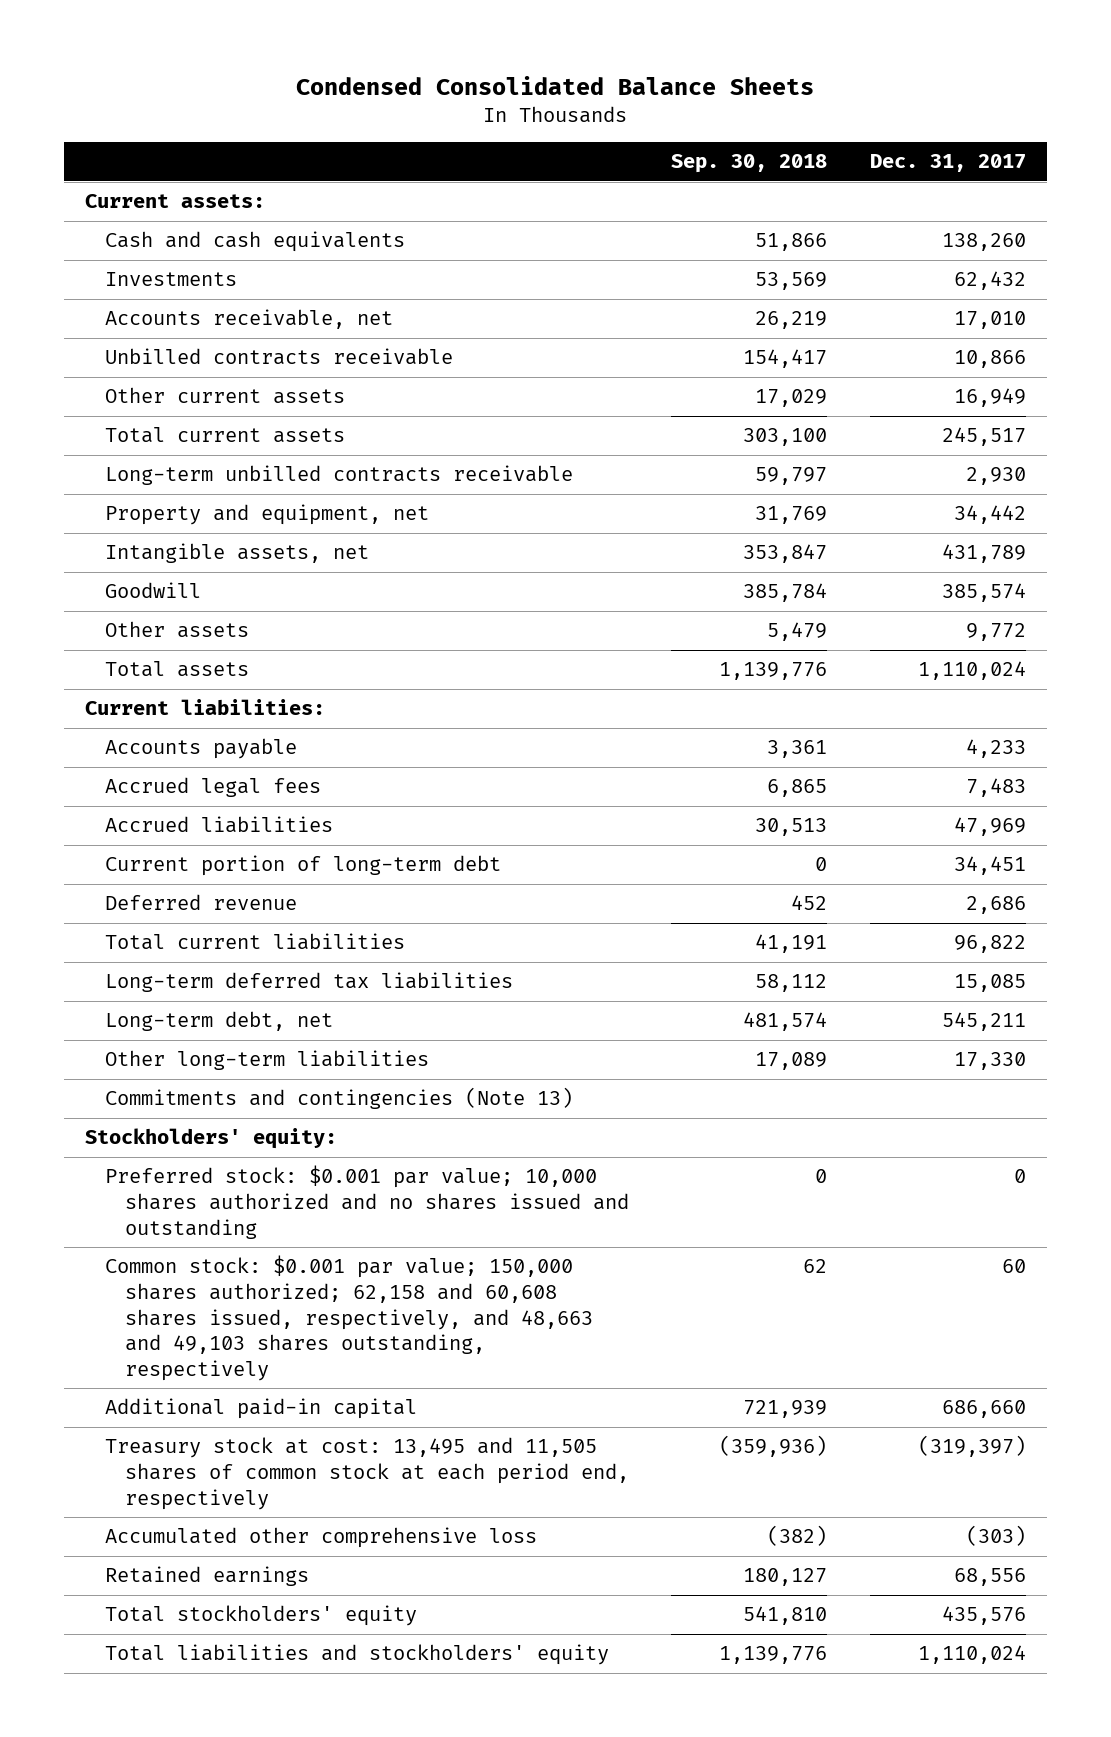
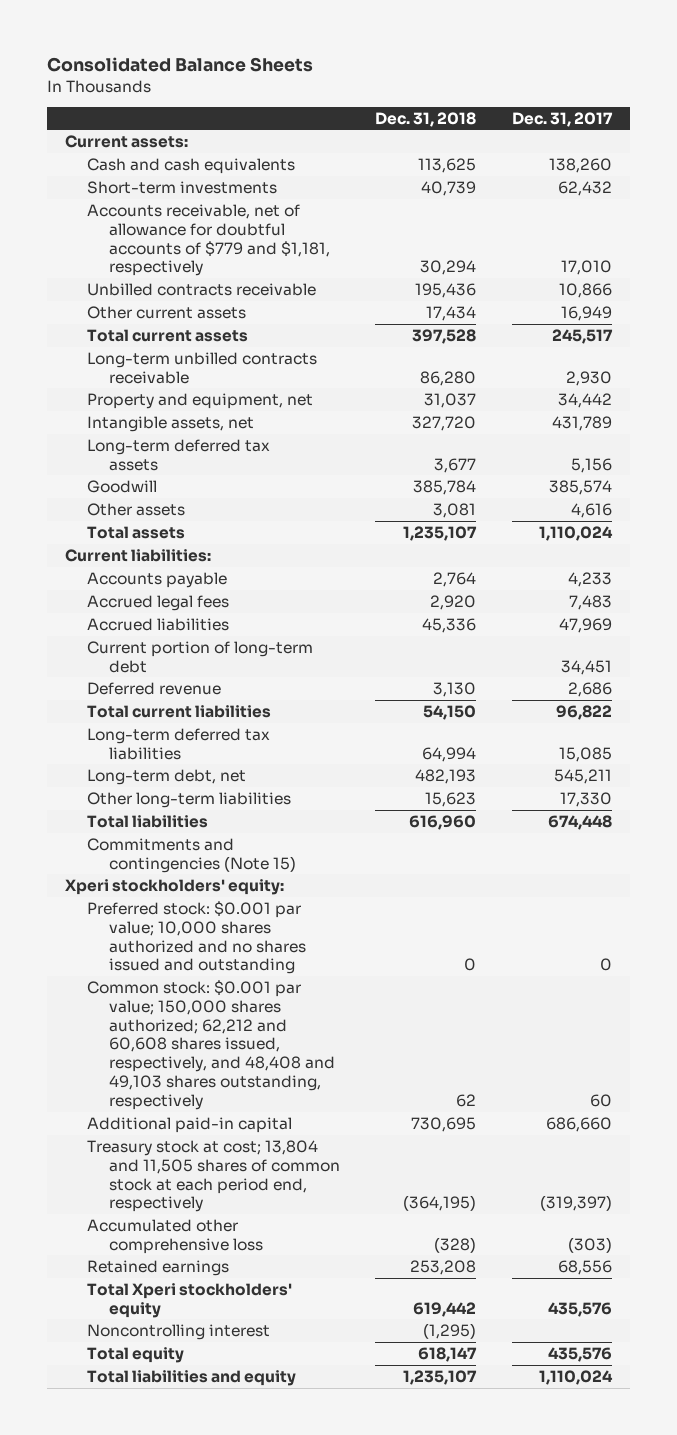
- Condensed Consolidated Balance Sheets
+ Consolidated Balance Sheets
- | Sep. 30, 2018 | Dec. 31, 2017
+ | Dec. 31, 2018 | Dec. 31, 2017
- Investments | 53,569 | 62,432
- Accounts receivable, net | 26,219 | 17,010
+ Short-term investments | 40,739 | 62,432
+ Accounts receivable, net of allowance for doubtful accounts of $779 and $1,181, respectively | 30,294 | 17,010
+ Long-term deferred tax assets | 3,677 | 5,156
- Other assets | 5,479 | 9,772
+ Other assets | 3,081 | 4,616
- Commitments and contingencies (Note 13)
- Stockholders' equity:
+ Total liabilities | 616,960 | 674,448
+ Commitments and contingencies (Note 15)
+ Xperi stockholders' equity:
- Common stock: $0.001 par value; 150,000 shares authorized; 62,158 and 60,608 shares issued, respectively, and 48,663 and 49,103 shares outstanding, respectively | 62 | 60
+ Common stock: $0.001 par value; 150,000 shares authorized; 62,212 and 60,608 shares issued, respectively, and 48,408 and 49,103 shares outstanding, respectively | 62 | 60
- Treasury stock at cost: 13,495 and 11,505 shares of common stock at each period end, respectively | (359,936) | (319,397)
+ Treasury stock at cost; 13,804 and 11,505 shares of common stock at each period end, respectively | (364,195) | (319,397)
- Total stockholders' equity | 541,810 | 435,576
- Total liabilities and stockholders' equity | 1,139,776 | 1,110,024
+ Total Xperi stockholders' equity | 619,442 | 435,576
+ Noncontrolling interest | (1,295) |
+ Total equity | 618,147 | 435,576
+ Total liabilities and equity | 1,235,107 | 1,110,024

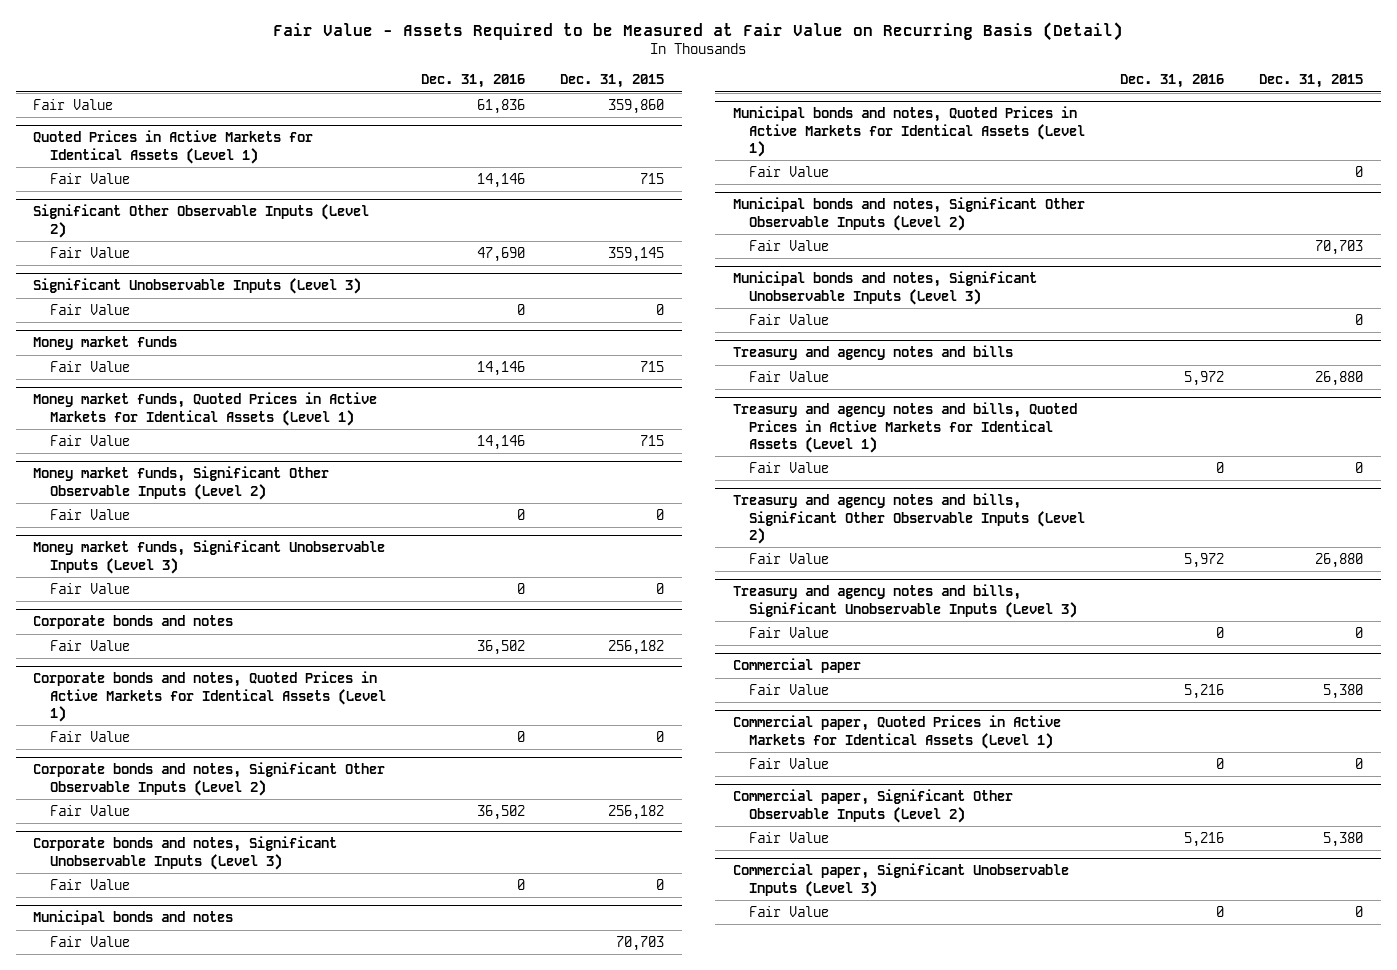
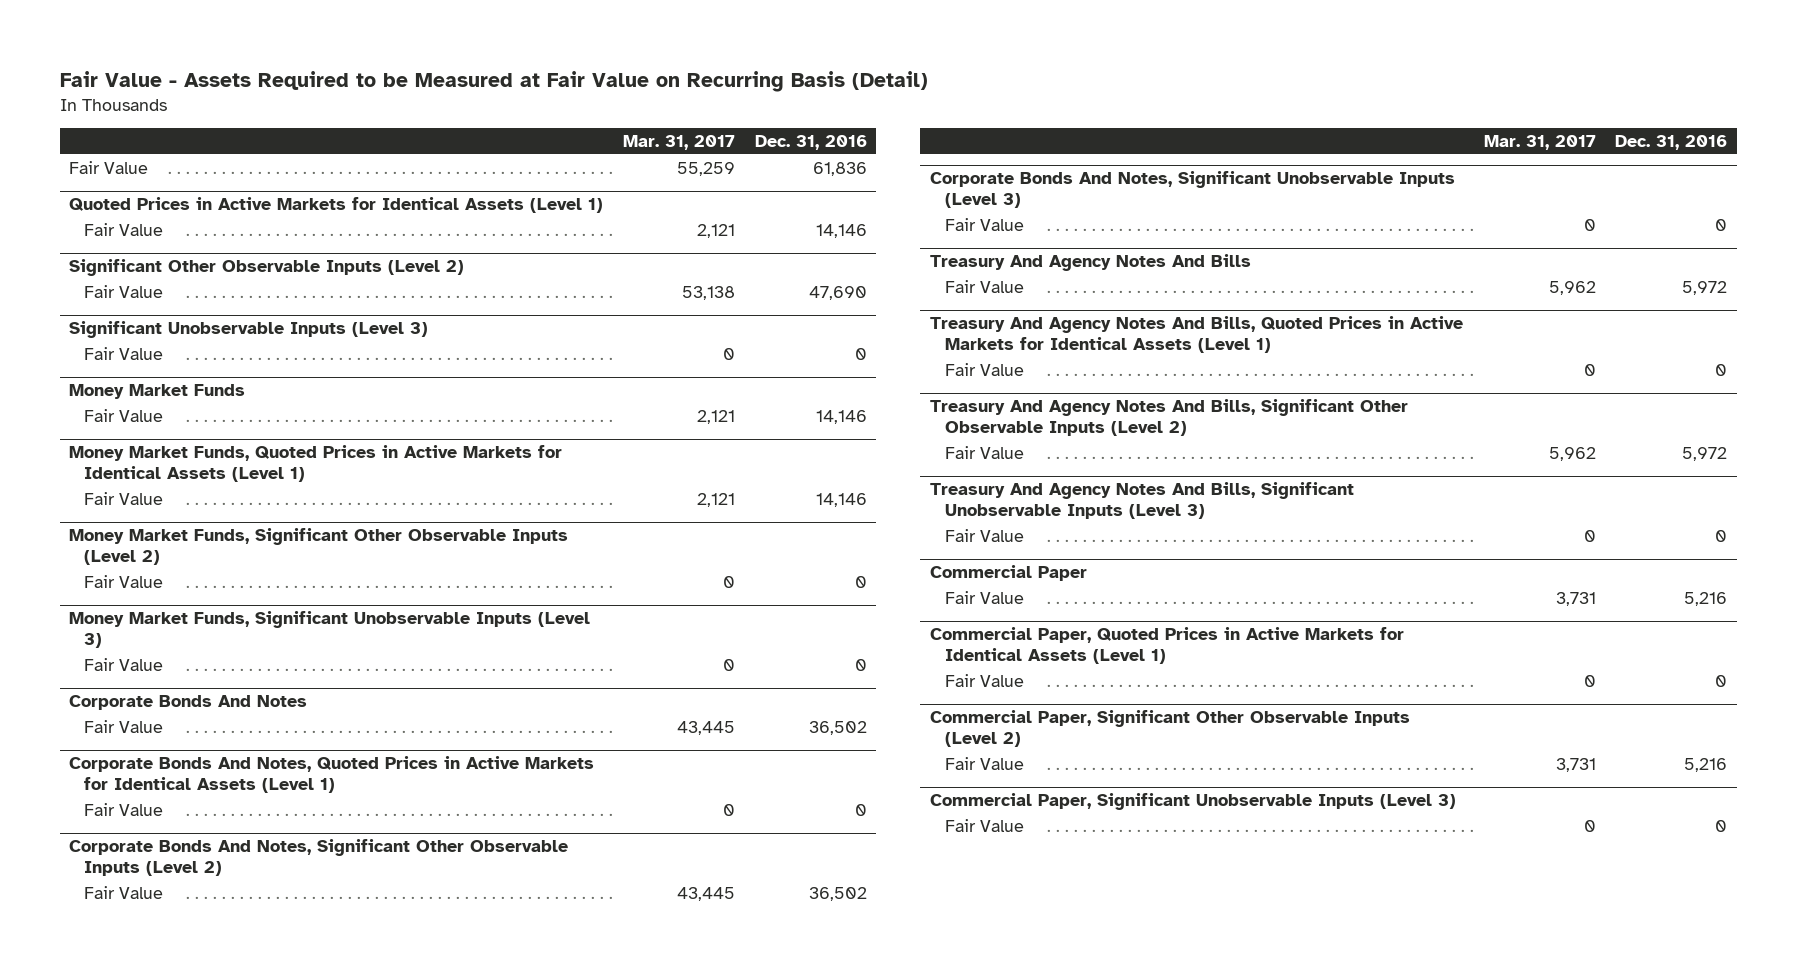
- | Dec. 31, 2016 | Dec. 31, 2015
+ | Mar. 31, 2017 | Dec. 31, 2016
- Money market funds
+ Money Market Funds
- Money market funds, Quoted Prices in Active Markets for Identical Assets (Level 1)
+ Money Market Funds, Quoted Prices in Active Markets for Identical Assets (Level 1)
- Money market funds, Significant Other Observable Inputs (Level 2)
+ Money Market Funds, Significant Other Observable Inputs (Level 2)
- Money market funds, Significant Unobservable Inputs (Level 3)
+ Money Market Funds, Significant Unobservable Inputs (Level 3)
- Corporate bonds and notes
+ Corporate Bonds And Notes
- Corporate bonds and notes, Quoted Prices in Active Markets for Identical Assets (Level 1)
+ Corporate Bonds And Notes, Quoted Prices in Active Markets for Identical Assets (Level 1)
- Corporate bonds and notes, Significant Other Observable Inputs (Level 2)
+ Corporate Bonds And Notes, Significant Other Observable Inputs (Level 2)
- Corporate bonds and notes, Significant Unobservable Inputs (Level 3)
+ Corporate Bonds And Notes, Significant Unobservable Inputs (Level 3)
- Municipal bonds and notes
- Fair Value | | 70,703
- Municipal bonds and notes, Quoted Prices in Active Markets for Identical Assets (Level 1)
- Fair Value | | 0
- Municipal bonds and notes, Significant Other Observable Inputs (Level 2)
- Fair Value | | 70,703
- Municipal bonds and notes, Significant Unobservable Inputs (Level 3)
- Fair Value | | 0
- Treasury and agency notes and bills
+ Treasury And Agency Notes And Bills
- Treasury and agency notes and bills, Quoted Prices in Active Markets for Identical Assets (Level 1)
+ Treasury And Agency Notes And Bills, Quoted Prices in Active Markets for Identical Assets (Level 1)
- Treasury and agency notes and bills, Significant Other Observable Inputs (Level 2)
+ Treasury And Agency Notes And Bills, Significant Other Observable Inputs (Level 2)
- Treasury and agency notes and bills, Significant Unobservable Inputs (Level 3)
+ Treasury And Agency Notes And Bills, Significant Unobservable Inputs (Level 3)
- Commercial paper
+ Commercial Paper
- Commercial paper, Quoted Prices in Active Markets for Identical Assets (Level 1)
+ Commercial Paper, Quoted Prices in Active Markets for Identical Assets (Level 1)
- Commercial paper, Significant Other Observable Inputs (Level 2)
+ Commercial Paper, Significant Other Observable Inputs (Level 2)
- Commercial paper, Significant Unobservable Inputs (Level 3)
+ Commercial Paper, Significant Unobservable Inputs (Level 3)

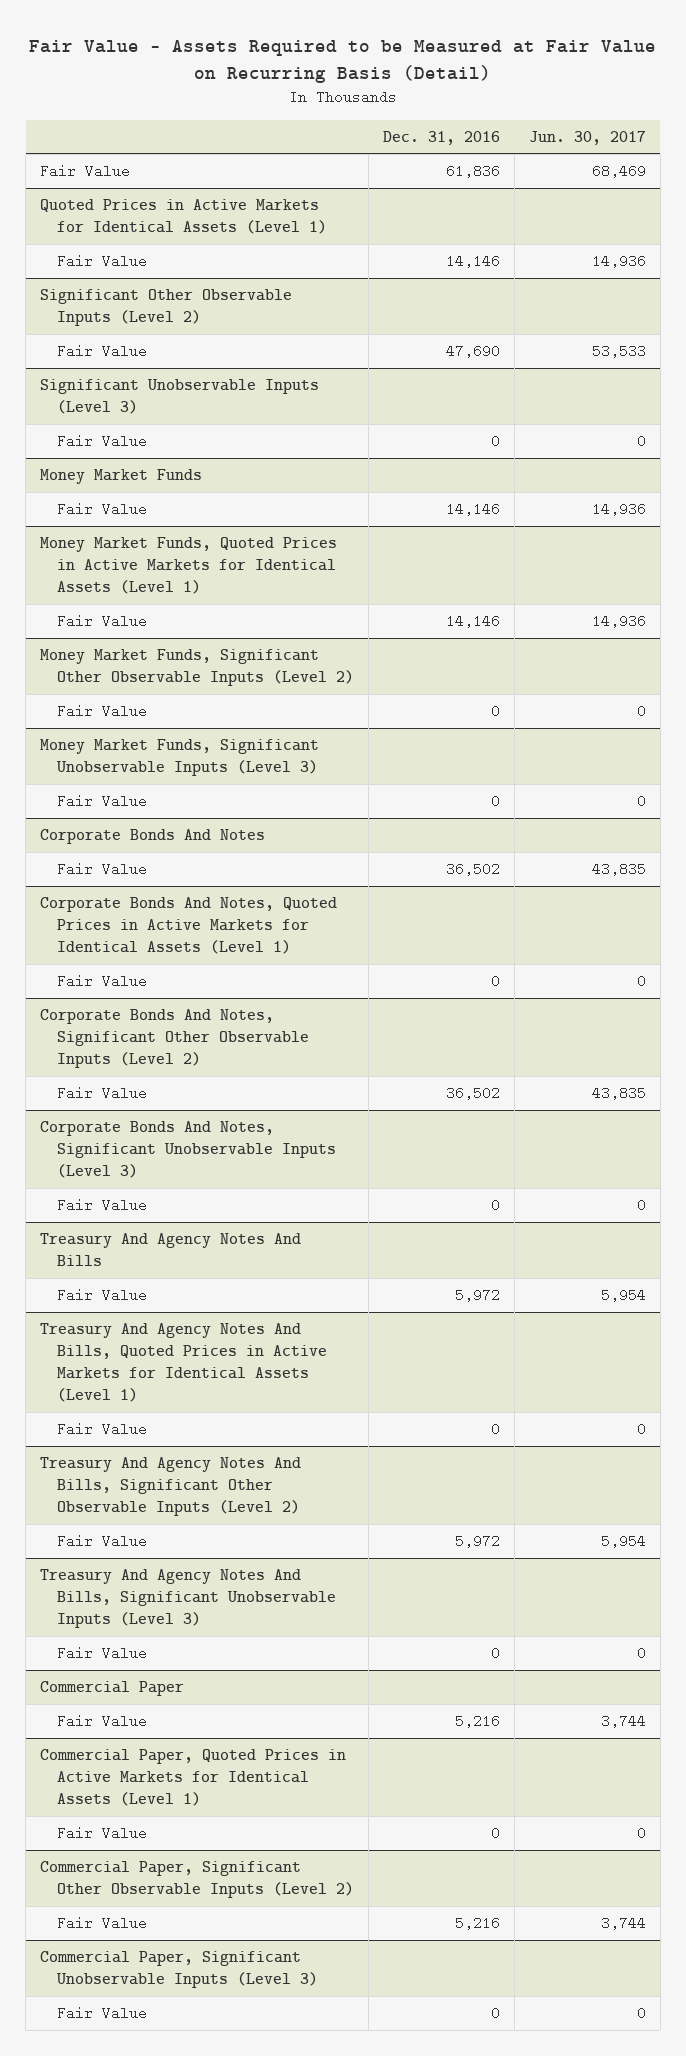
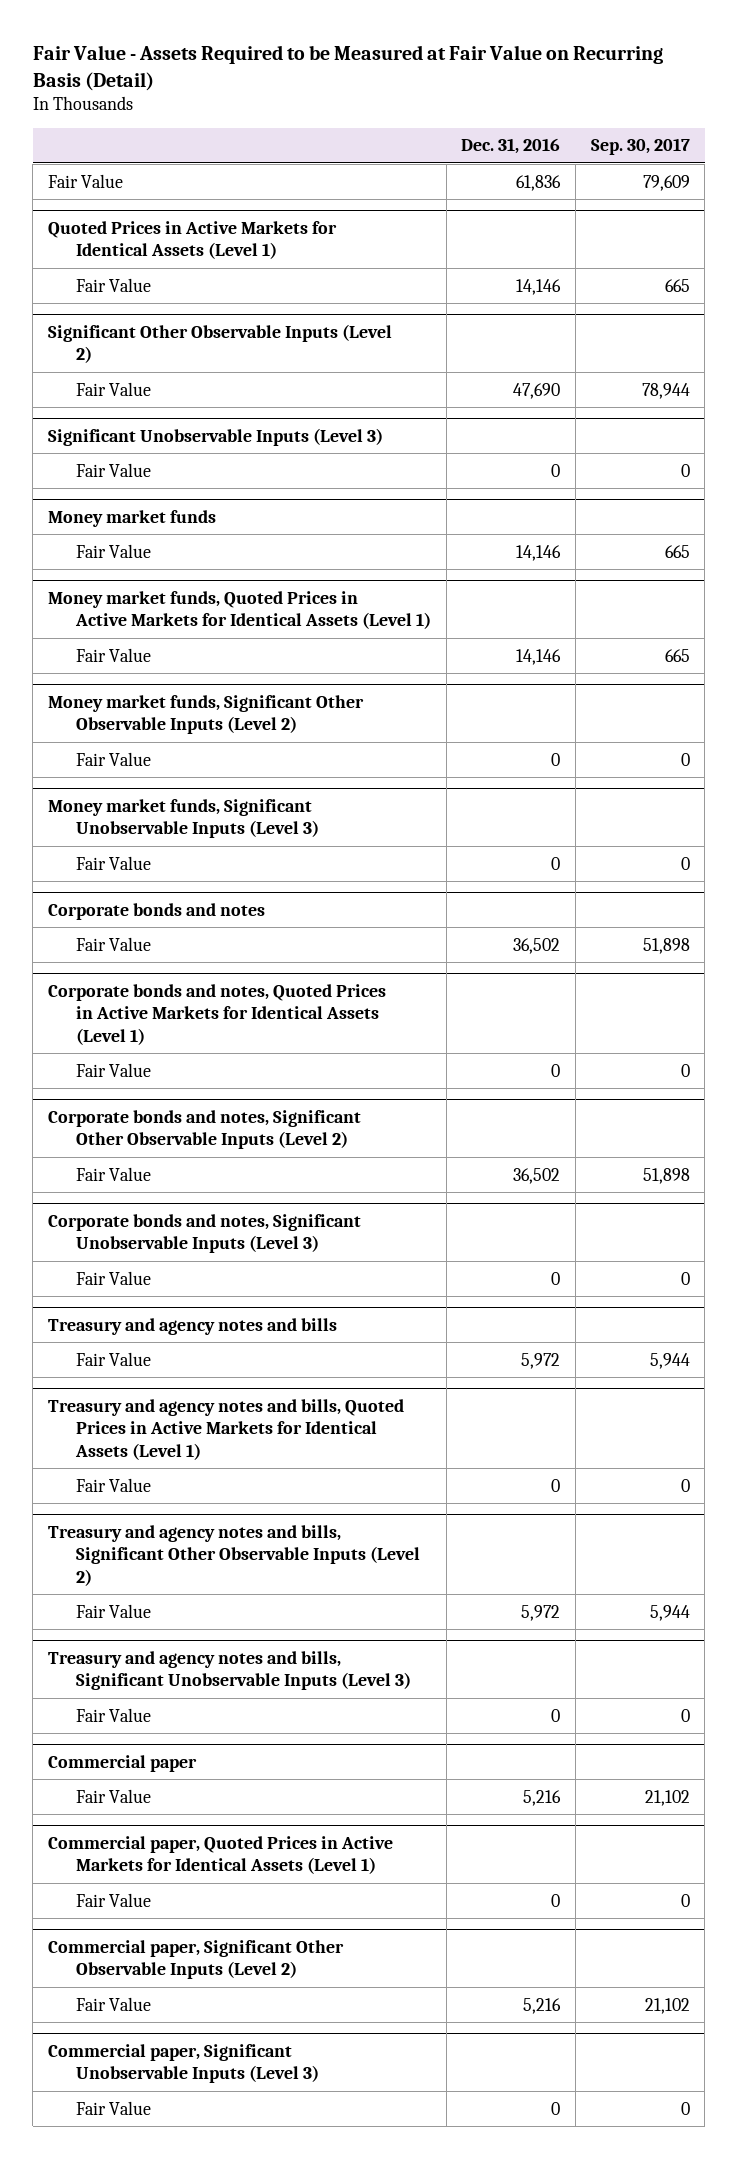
- | Dec. 31, 2016 | Jun. 30, 2017
+ | Dec. 31, 2016 | Sep. 30, 2017
- Money Market Funds
+ Money market funds
- Money Market Funds, Quoted Prices in Active Markets for Identical Assets (Level 1)
+ Money market funds, Quoted Prices in Active Markets for Identical Assets (Level 1)
- Money Market Funds, Significant Other Observable Inputs (Level 2)
+ Money market funds, Significant Other Observable Inputs (Level 2)
- Money Market Funds, Significant Unobservable Inputs (Level 3)
+ Money market funds, Significant Unobservable Inputs (Level 3)
- Corporate Bonds And Notes
+ Corporate bonds and notes
- Corporate Bonds And Notes, Quoted Prices in Active Markets for Identical Assets (Level 1)
+ Corporate bonds and notes, Quoted Prices in Active Markets for Identical Assets (Level 1)
- Corporate Bonds And Notes, Significant Other Observable Inputs (Level 2)
+ Corporate bonds and notes, Significant Other Observable Inputs (Level 2)
- Corporate Bonds And Notes, Significant Unobservable Inputs (Level 3)
+ Corporate bonds and notes, Significant Unobservable Inputs (Level 3)
- Treasury And Agency Notes And Bills
+ Treasury and agency notes and bills
- Treasury And Agency Notes And Bills, Quoted Prices in Active Markets for Identical Assets (Level 1)
+ Treasury and agency notes and bills, Quoted Prices in Active Markets for Identical Assets (Level 1)
- Treasury And Agency Notes And Bills, Significant Other Observable Inputs (Level 2)
+ Treasury and agency notes and bills, Significant Other Observable Inputs (Level 2)
- Treasury And Agency Notes And Bills, Significant Unobservable Inputs (Level 3)
+ Treasury and agency notes and bills, Significant Unobservable Inputs (Level 3)
- Commercial Paper
+ Commercial paper
- Commercial Paper, Quoted Prices in Active Markets for Identical Assets (Level 1)
+ Commercial paper, Quoted Prices in Active Markets for Identical Assets (Level 1)
- Commercial Paper, Significant Other Observable Inputs (Level 2)
+ Commercial paper, Significant Other Observable Inputs (Level 2)
- Commercial Paper, Significant Unobservable Inputs (Level 3)
+ Commercial paper, Significant Unobservable Inputs (Level 3)

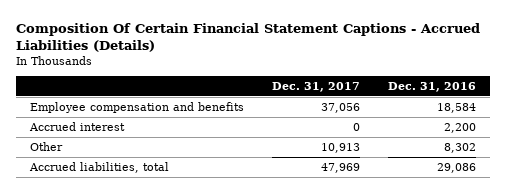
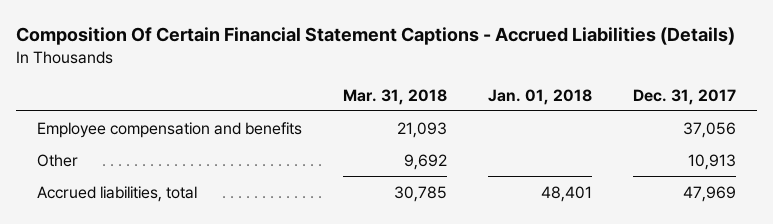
- | Dec. 31, 2017 | Dec. 31, 2016
+ | Mar. 31, 2018 | Jan. 01, 2018 | Dec. 31, 2017
- Accrued interest | 0 | 2,200

